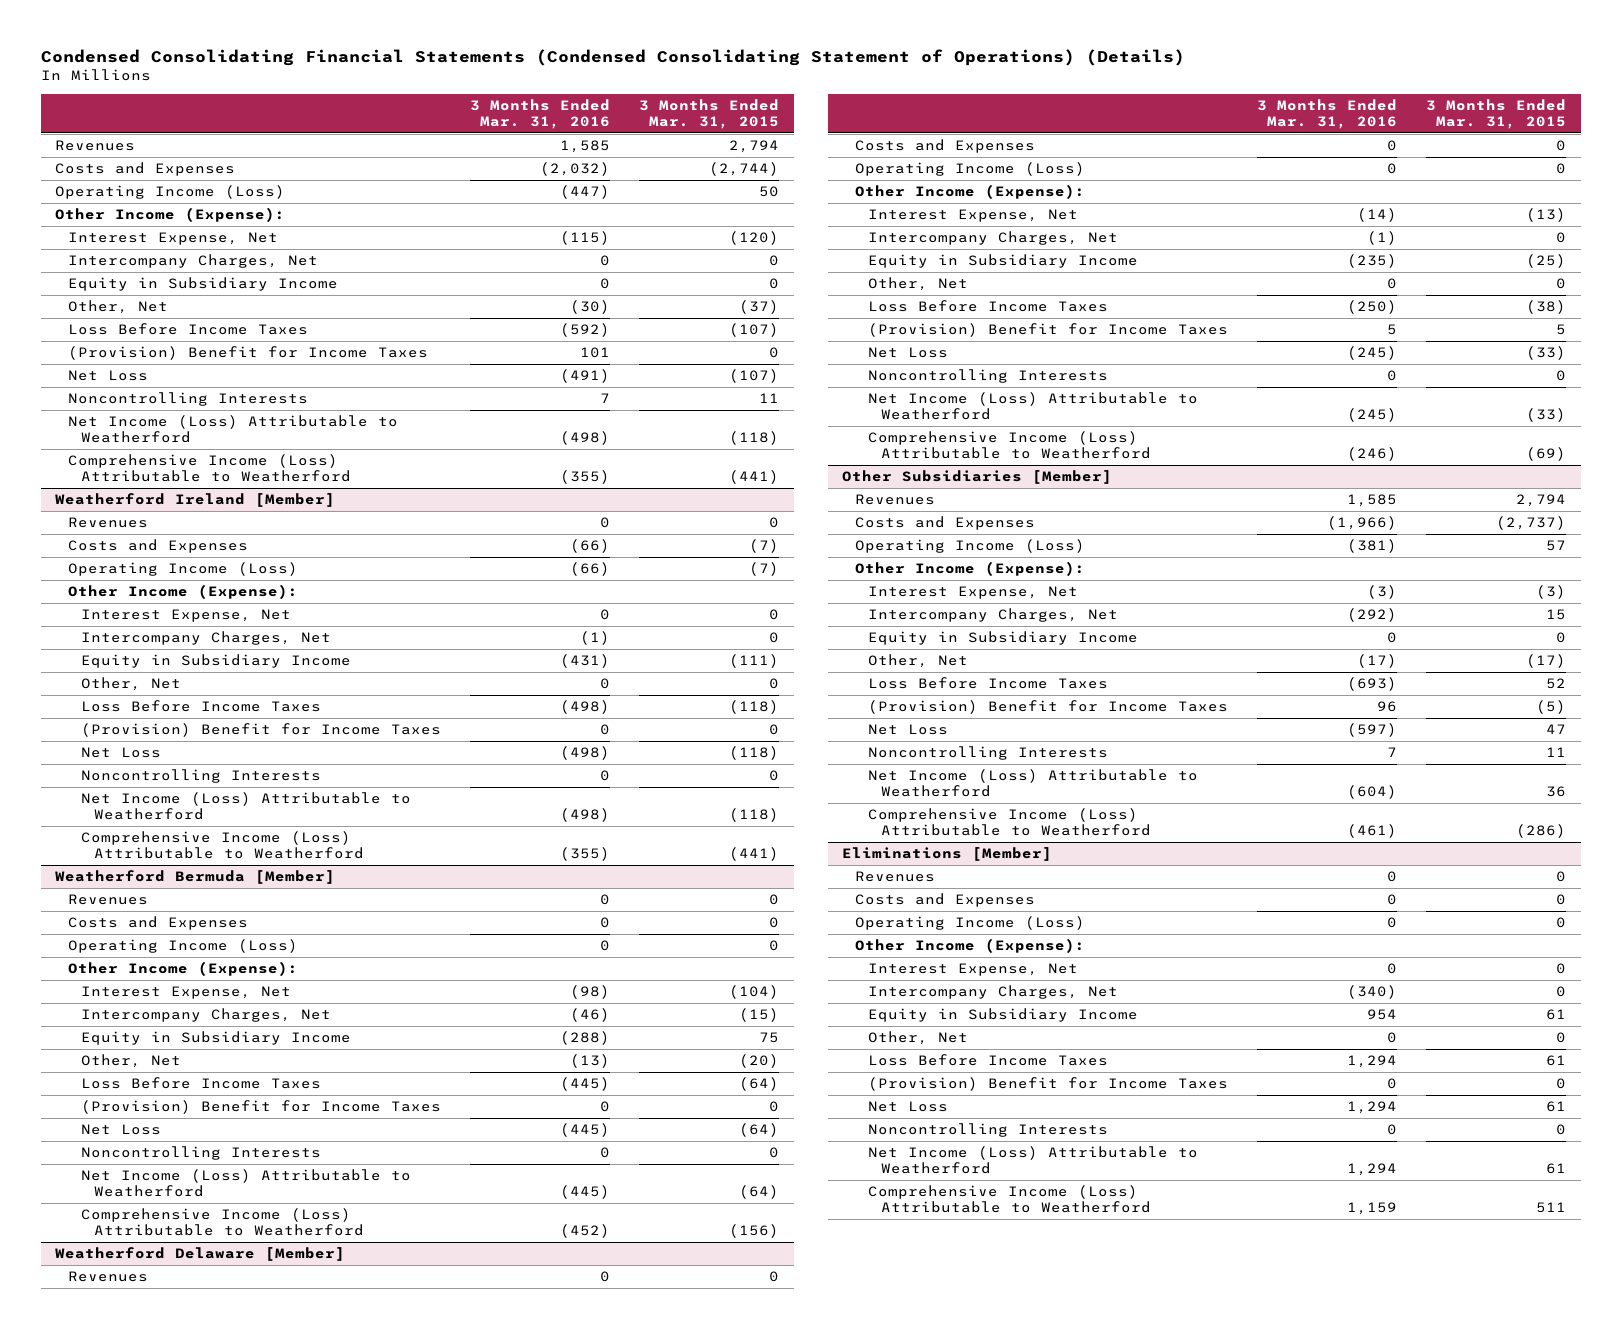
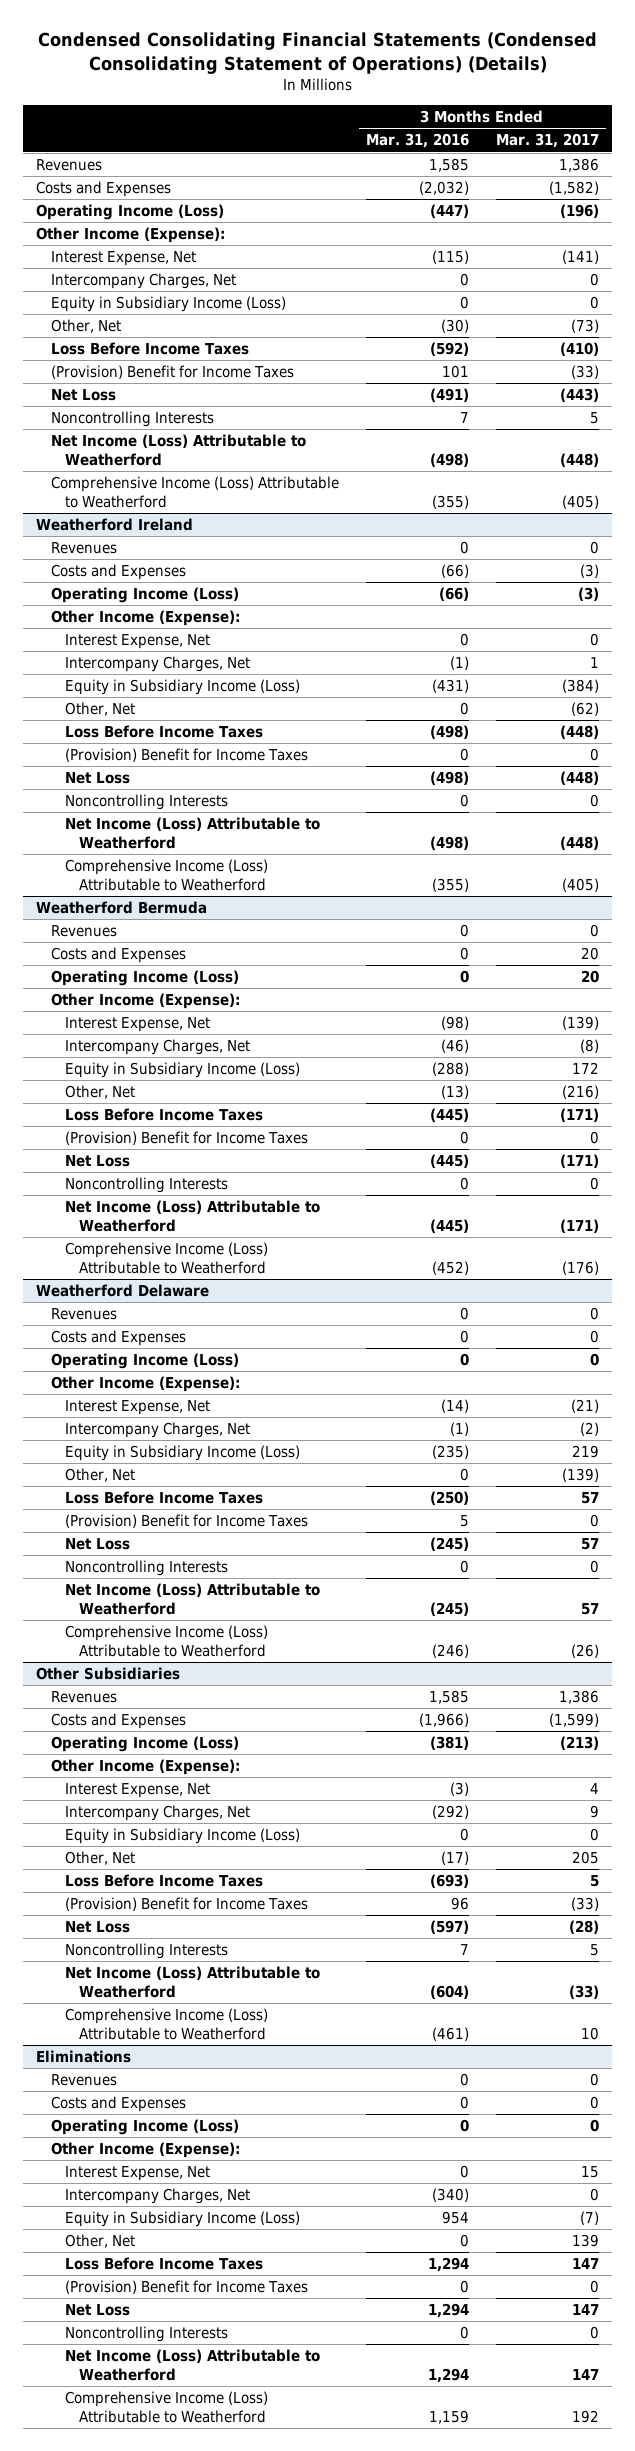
- | 3 Months Ended Mar. 31, 2016 | 3 Months Ended Mar. 31, 2015
+ | 3 Months Ended Mar. 31, 2016 | 3 Months Ended Mar. 31, 2017
- Equity in Subsidiary Income | 0 | 0
+ Equity in Subsidiary Income (Loss) | 0 | 0
- Weatherford Ireland [Member]
+ Weatherford Ireland
- Equity in Subsidiary Income | (431) | (111)
+ Equity in Subsidiary Income (Loss) | (431) | (384)
- Weatherford Bermuda [Member]
+ Weatherford Bermuda
- Equity in Subsidiary Income | (288) | 75
+ Equity in Subsidiary Income (Loss) | (288) | 172
- Weatherford Delaware [Member]
+ Weatherford Delaware
- Equity in Subsidiary Income | (235) | (25)
+ Equity in Subsidiary Income (Loss) | (235) | 219
- Other Subsidiaries [Member]
+ Other Subsidiaries
- Equity in Subsidiary Income | 0 | 0
+ Equity in Subsidiary Income (Loss) | 0 | 0
- Eliminations [Member]
+ Eliminations
- Equity in Subsidiary Income | 954 | 61
+ Equity in Subsidiary Income (Loss) | 954 | (7)

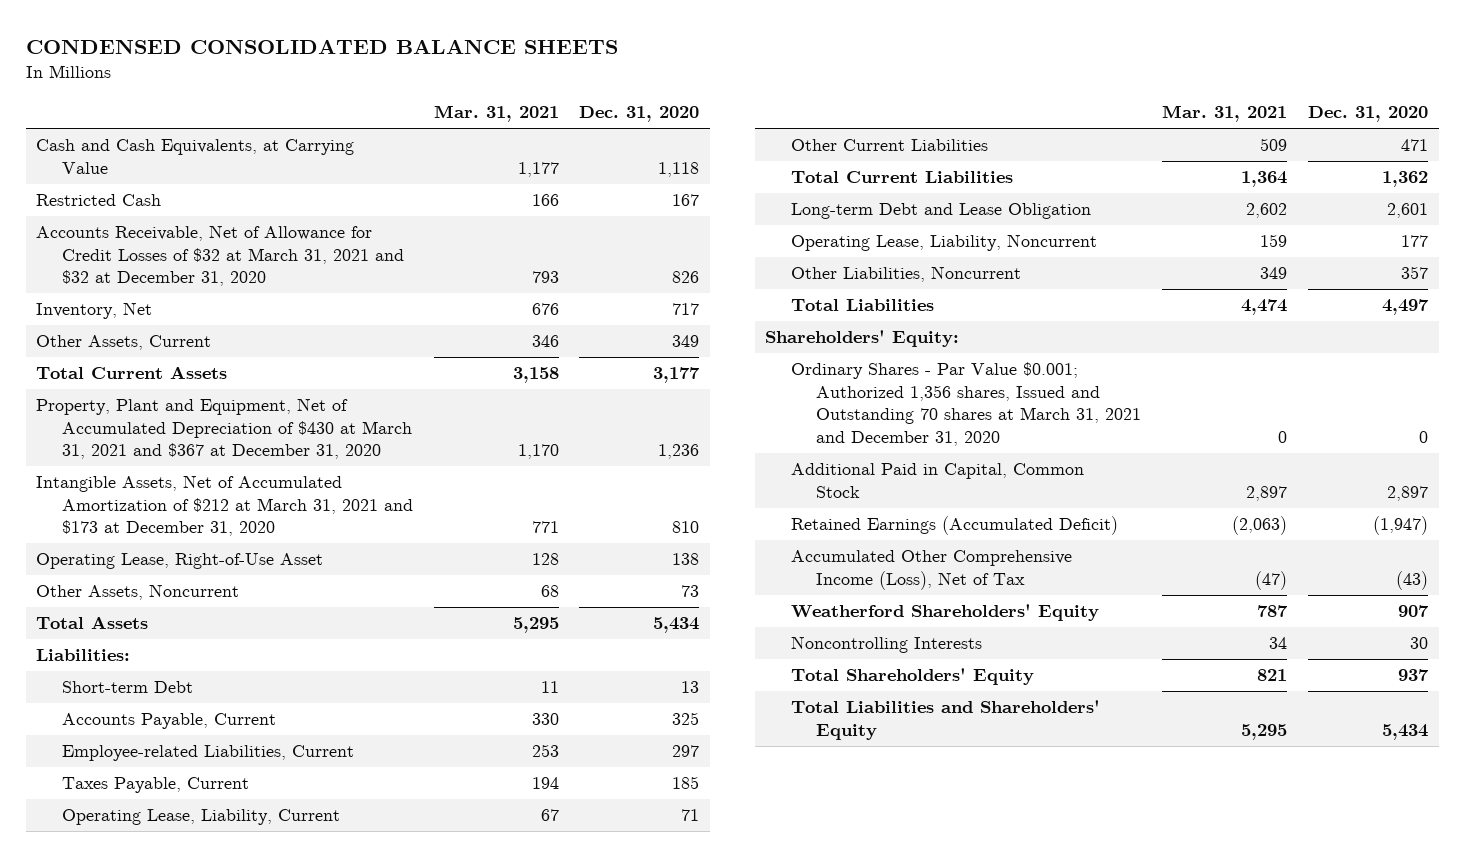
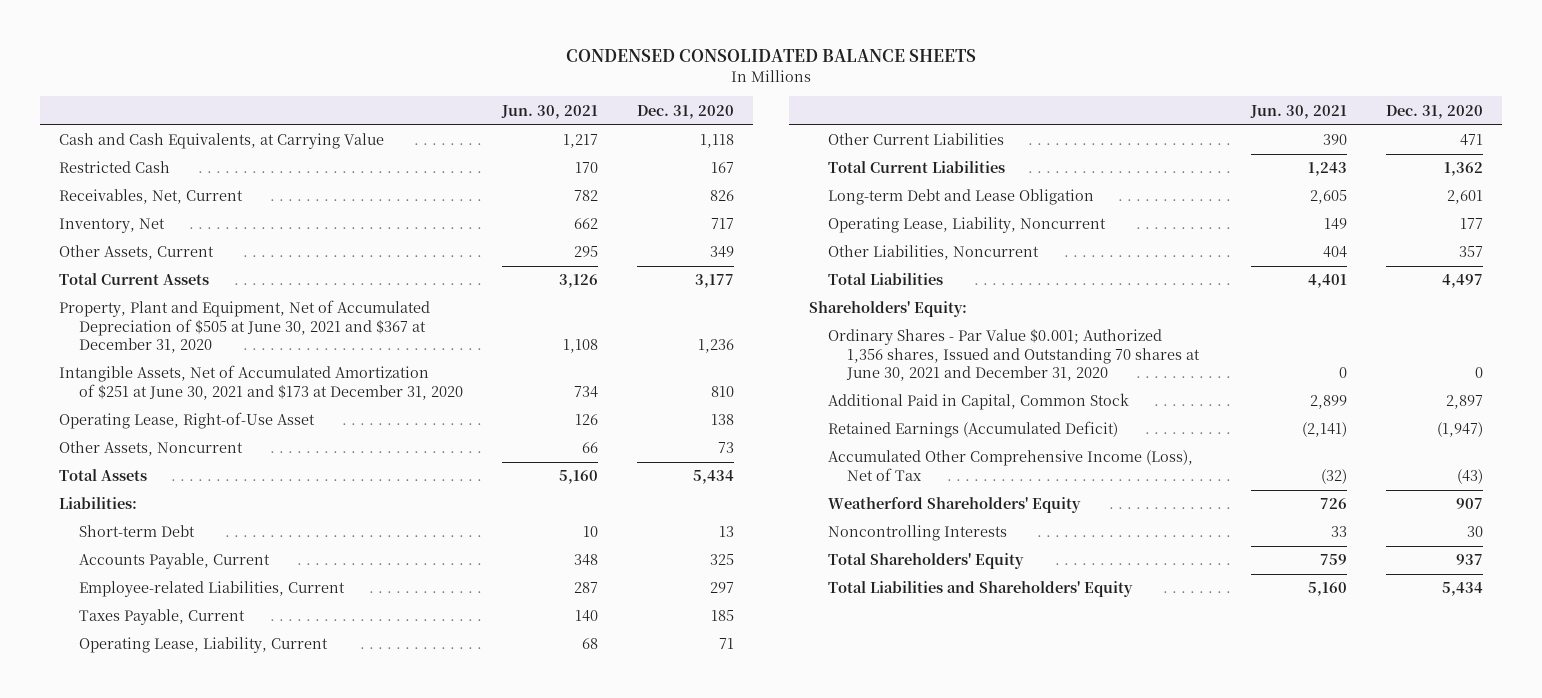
- | Mar. 31, 2021 | Dec. 31, 2020
+ | Jun. 30, 2021 | Dec. 31, 2020
- Accounts Receivable, Net of Allowance for Credit Losses of $32 at March 31, 2021 and $32 at December 31, 2020 | 793 | 826
+ Receivables, Net, Current | 782 | 826
- Property, Plant and Equipment, Net of Accumulated Depreciation of $430 at March 31, 2021 and $367 at December 31, 2020 | 1,170 | 1,236
- Intangible Assets, Net of Accumulated Amortization of $212 at March 31, 2021 and $173 at December 31, 2020 | 771 | 810
+ Property, Plant and Equipment, Net of Accumulated Depreciation of $505 at June 30, 2021 and $367 at December 31, 2020 | 1,108 | 1,236
+ Intangible Assets, Net of Accumulated Amortization of $251 at June 30, 2021 and $173 at December 31, 2020 | 734 | 810
- Ordinary Shares - Par Value $0.001; Authorized 1,356 shares, Issued and Outstanding 70 shares at March 31, 2021 and December 31, 2020 | 0 | 0
+ Ordinary Shares - Par Value $0.001; Authorized 1,356 shares, Issued and Outstanding 70 shares at June 30, 2021 and December 31, 2020 | 0 | 0

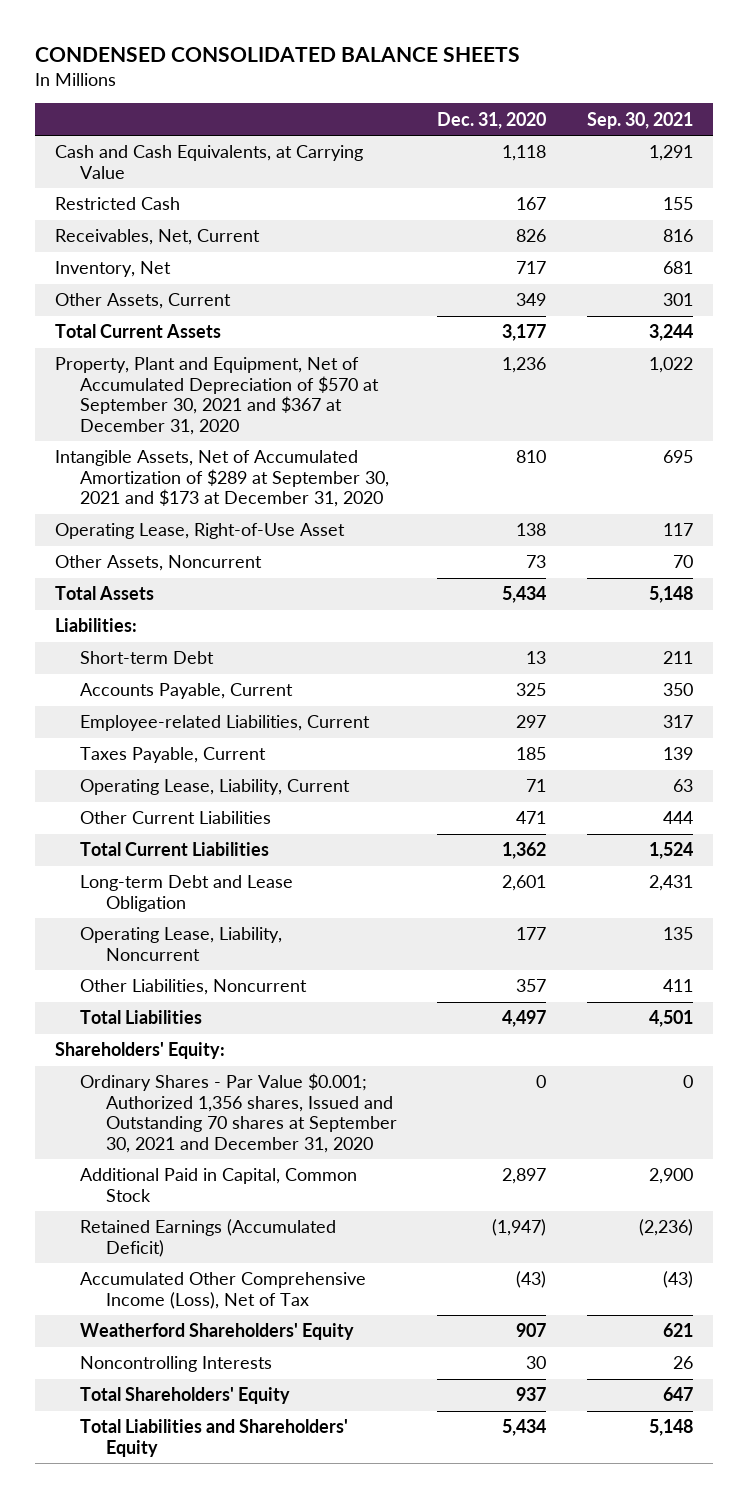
- | Jun. 30, 2021 | Dec. 31, 2020
+ | Dec. 31, 2020 | Sep. 30, 2021
- Property, Plant and Equipment, Net of Accumulated Depreciation of $505 at June 30, 2021 and $367 at December 31, 2020 | 1,108 | 1,236
- Intangible Assets, Net of Accumulated Amortization of $251 at June 30, 2021 and $173 at December 31, 2020 | 734 | 810
+ Property, Plant and Equipment, Net of Accumulated Depreciation of $570 at September 30, 2021 and $367 at December 31, 2020 | 1,236 | 1,022
+ Intangible Assets, Net of Accumulated Amortization of $289 at September 30, 2021 and $173 at December 31, 2020 | 810 | 695
- Ordinary Shares - Par Value $0.001; Authorized 1,356 shares, Issued and Outstanding 70 shares at June 30, 2021 and December 31, 2020 | 0 | 0
+ Ordinary Shares - Par Value $0.001; Authorized 1,356 shares, Issued and Outstanding 70 shares at September 30, 2021 and December 31, 2020 | 0 | 0

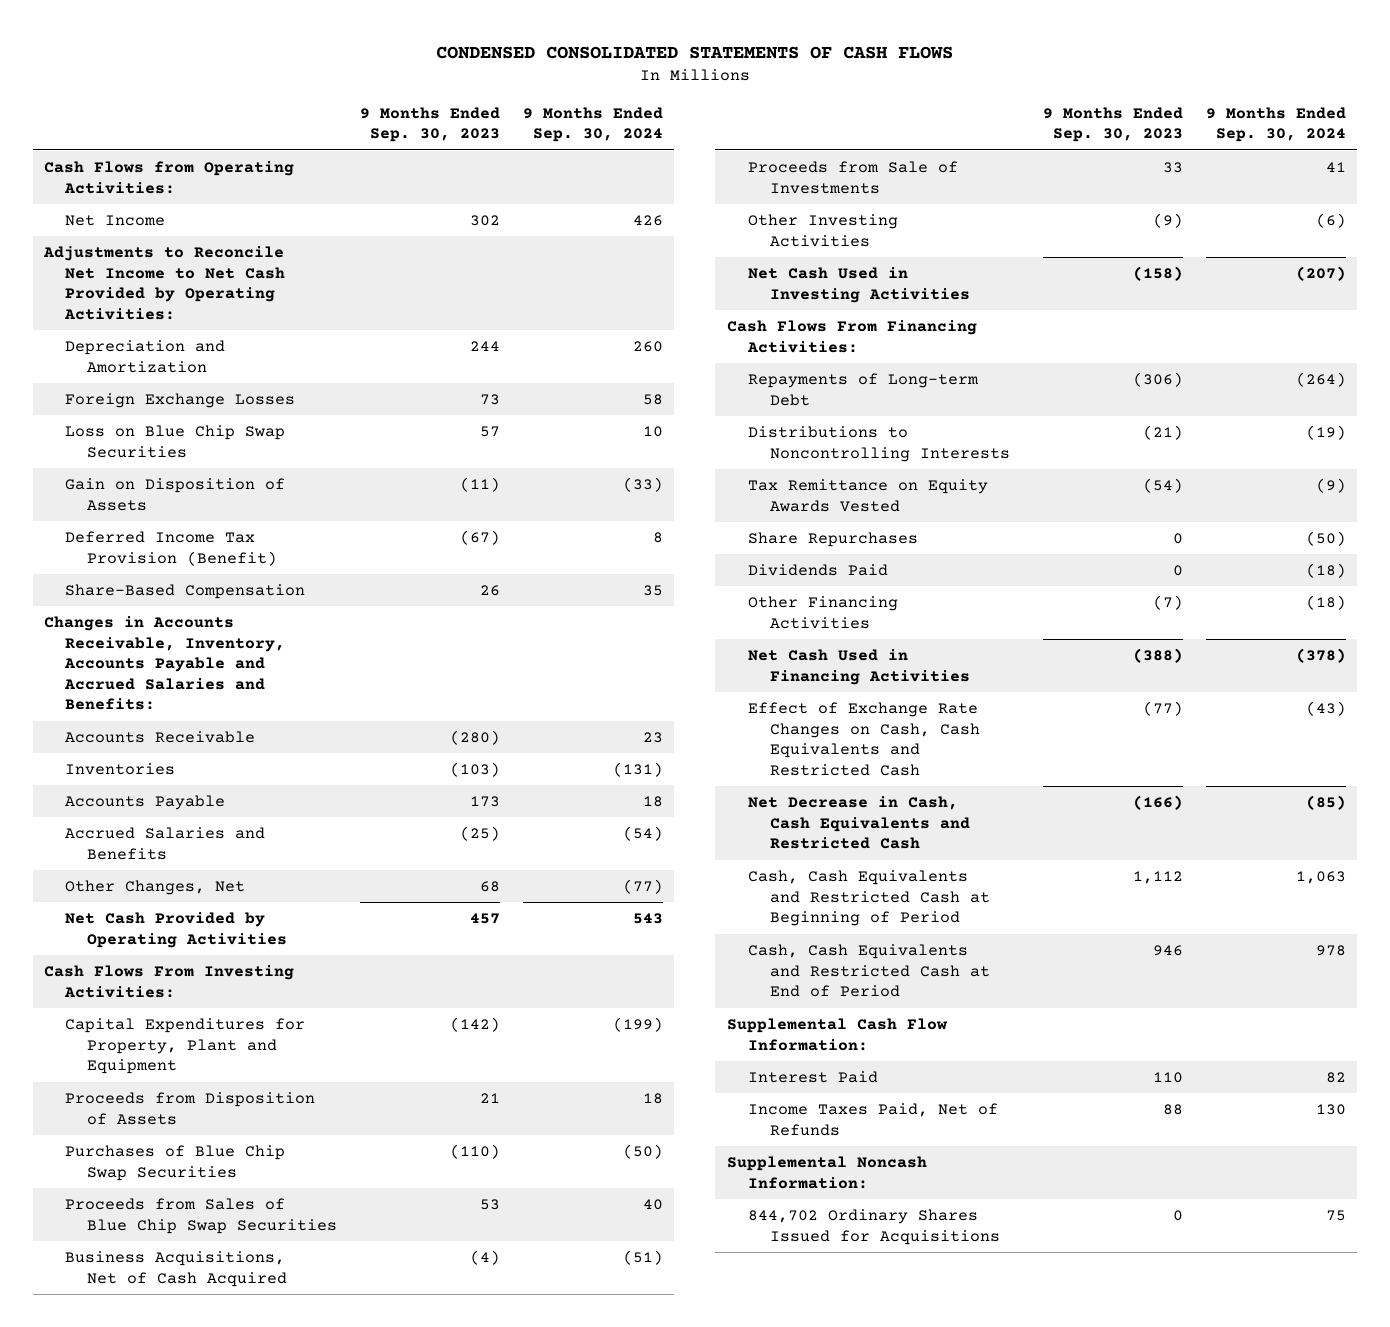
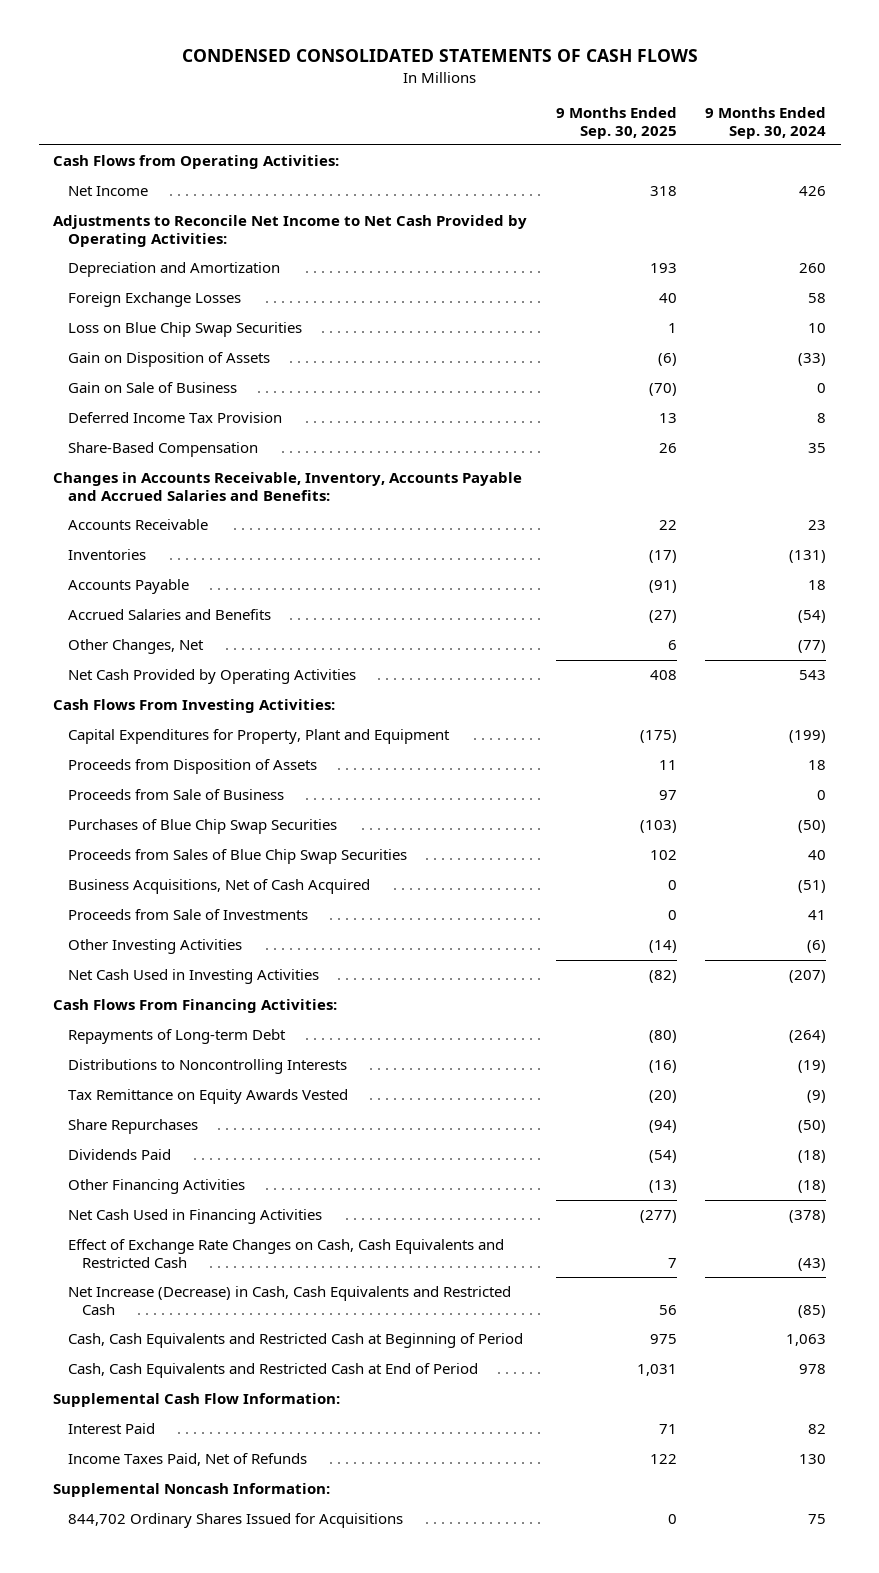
- | 9 Months Ended Sep. 30, 2023 | 9 Months Ended Sep. 30, 2024
+ | 9 Months Ended Sep. 30, 2025 | 9 Months Ended Sep. 30, 2024
- Deferred Income Tax Provision (Benefit) | (67) | 8
+ Gain on Sale of Business | (70) | 0
+ Deferred Income Tax Provision | 13 | 8
+ Proceeds from Sale of Business | 97 | 0
- Net Decrease in Cash, Cash Equivalents and Restricted Cash | (166) | (85)
+ Net Increase (Decrease) in Cash, Cash Equivalents and Restricted Cash | 56 | (85)

